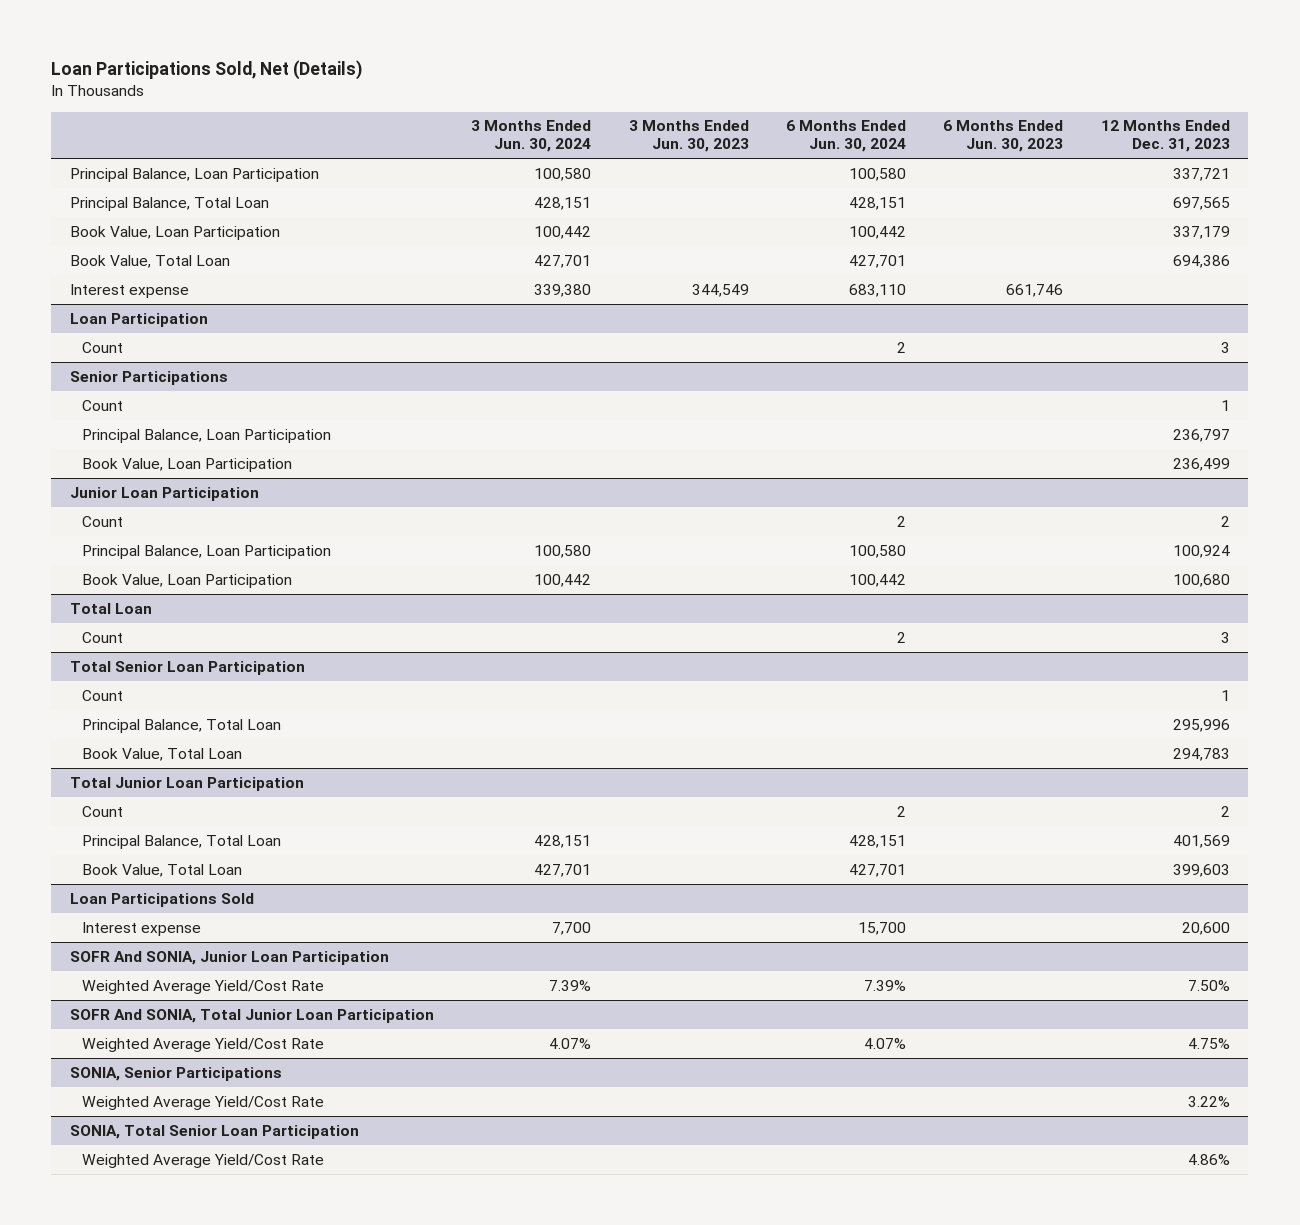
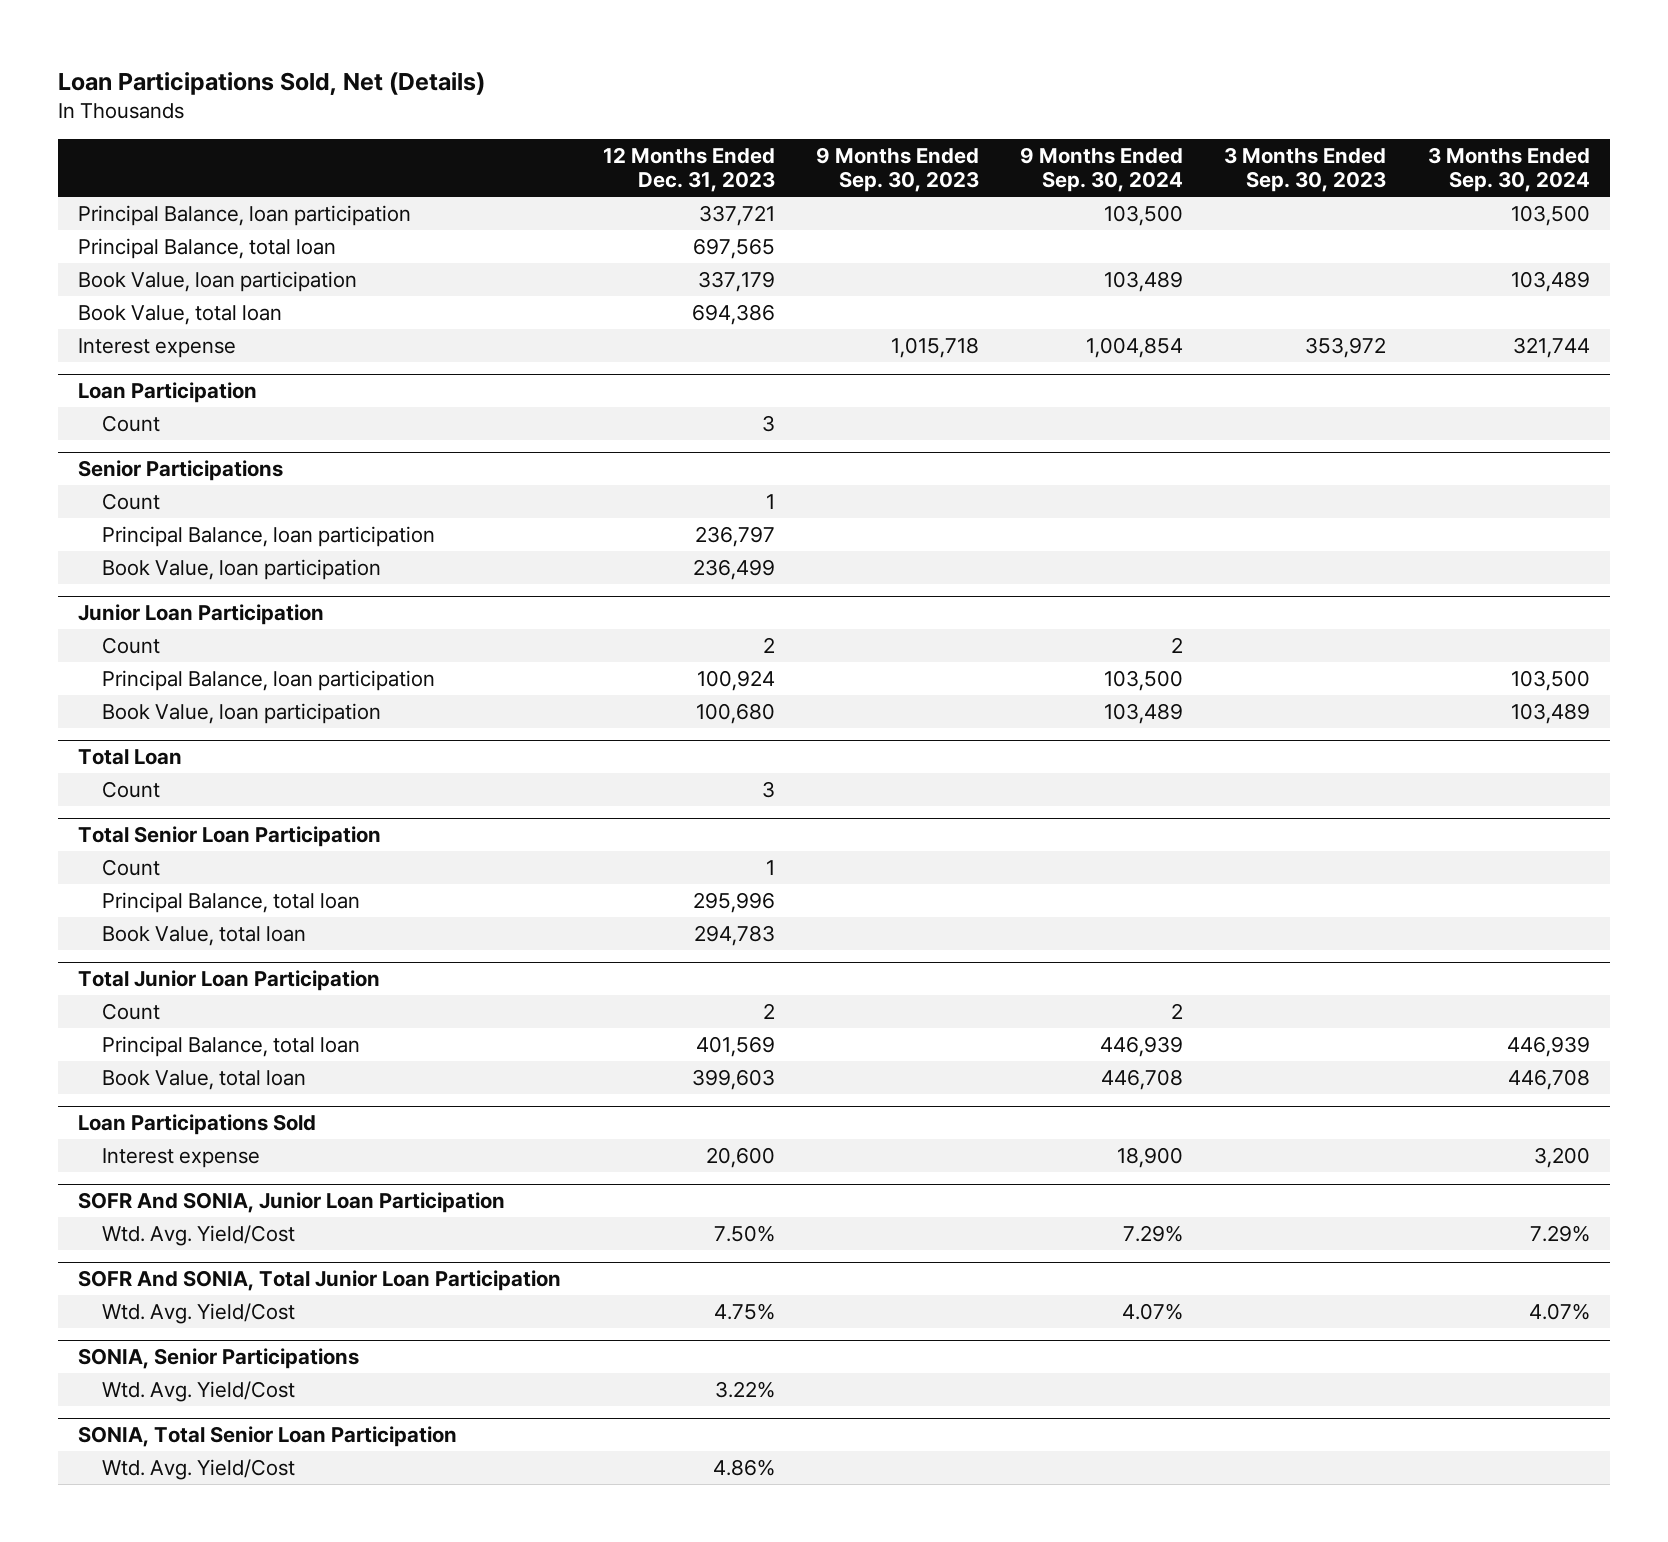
- | 3 Months Ended Jun. 30, 2024 | 3 Months Ended Jun. 30, 2023 | 6 Months Ended Jun. 30, 2024 | 6 Months Ended Jun. 30, 2023 | 12 Months Ended Dec. 31, 2023
+ | 12 Months Ended Dec. 31, 2023 | 9 Months Ended Sep. 30, 2023 | 9 Months Ended Sep. 30, 2024 | 3 Months Ended Sep. 30, 2023 | 3 Months Ended Sep. 30, 2024
- Principal Balance, Loan Participation | 100,580 | | 100,580 | | 337,721
- Principal Balance, Total Loan | 428,151 | | 428,151 | | 697,565
- Book Value, Loan Participation | 100,442 | | 100,442 | | 337,179
- Book Value, Total Loan | 427,701 | | 427,701 | | 694,386
+ Principal Balance, loan participation | 337,721 | | 103,500 | | 103,500
+ Principal Balance, total loan | 697,565 | | | |
+ Book Value, loan participation | 337,179 | | 103,489 | | 103,489
+ Book Value, total loan | 694,386 | | | |
@ Senior Participations
- Principal Balance, Loan Participation | | | | | 236,797
- Book Value, Loan Participation | | | | | 236,499
+ Principal Balance, loan participation | 236,797 | | | |
+ Book Value, loan participation | 236,499 | | | |
@ Junior Loan Participation
- Principal Balance, Loan Participation | 100,580 | | 100,580 | | 100,924
- Book Value, Loan Participation | 100,442 | | 100,442 | | 100,680
+ Principal Balance, loan participation | 100,924 | | 103,500 | | 103,500
+ Book Value, loan participation | 100,680 | | 103,489 | | 103,489
@ Total Senior Loan Participation
- Principal Balance, Total Loan | | | | | 295,996
- Book Value, Total Loan | | | | | 294,783
+ Principal Balance, total loan | 295,996 | | | |
+ Book Value, total loan | 294,783 | | | |
@ Total Junior Loan Participation
- Principal Balance, Total Loan | 428,151 | | 428,151 | | 401,569
- Book Value, Total Loan | 427,701 | | 427,701 | | 399,603
+ Principal Balance, total loan | 401,569 | | 446,939 | | 446,939
+ Book Value, total loan | 399,603 | | 446,708 | | 446,708
@ SOFR And SONIA, Junior Loan Participation
- Weighted Average Yield/Cost Rate | 7.39% | | 7.39% | | 7.50%
+ Wtd. Avg. Yield/Cost | 7.50% | | 7.29% | | 7.29%
@ SOFR And SONIA, Total Junior Loan Participation
- Weighted Average Yield/Cost Rate | 4.07% | | 4.07% | | 4.75%
+ Wtd. Avg. Yield/Cost | 4.75% | | 4.07% | | 4.07%
@ SONIA, Senior Participations
- Weighted Average Yield/Cost Rate | | | | | 3.22%
+ Wtd. Avg. Yield/Cost | 3.22% | | | |
@ SONIA, Total Senior Loan Participation
- Weighted Average Yield/Cost Rate | | | | | 4.86%
+ Wtd. Avg. Yield/Cost | 4.86% | | | |

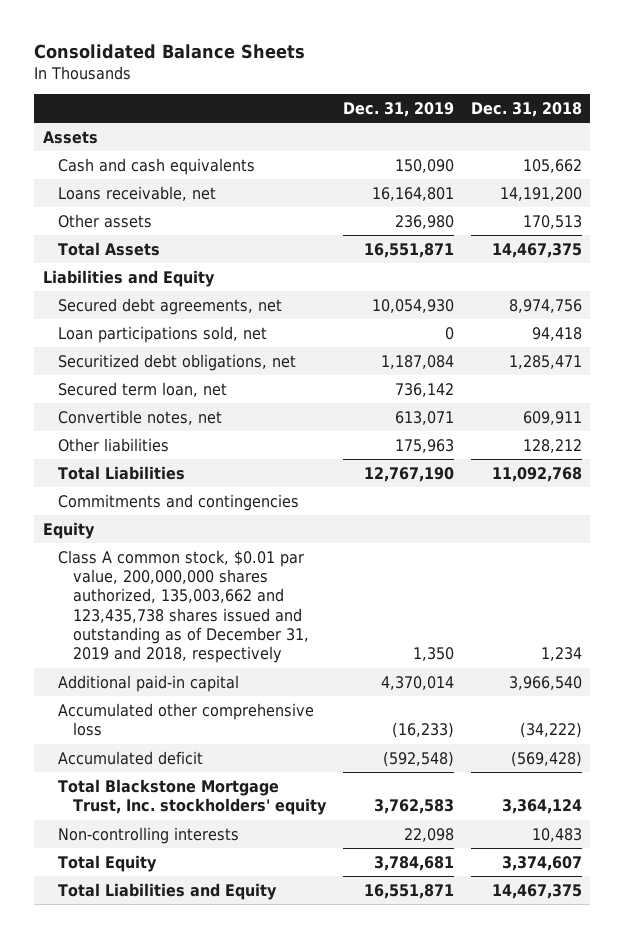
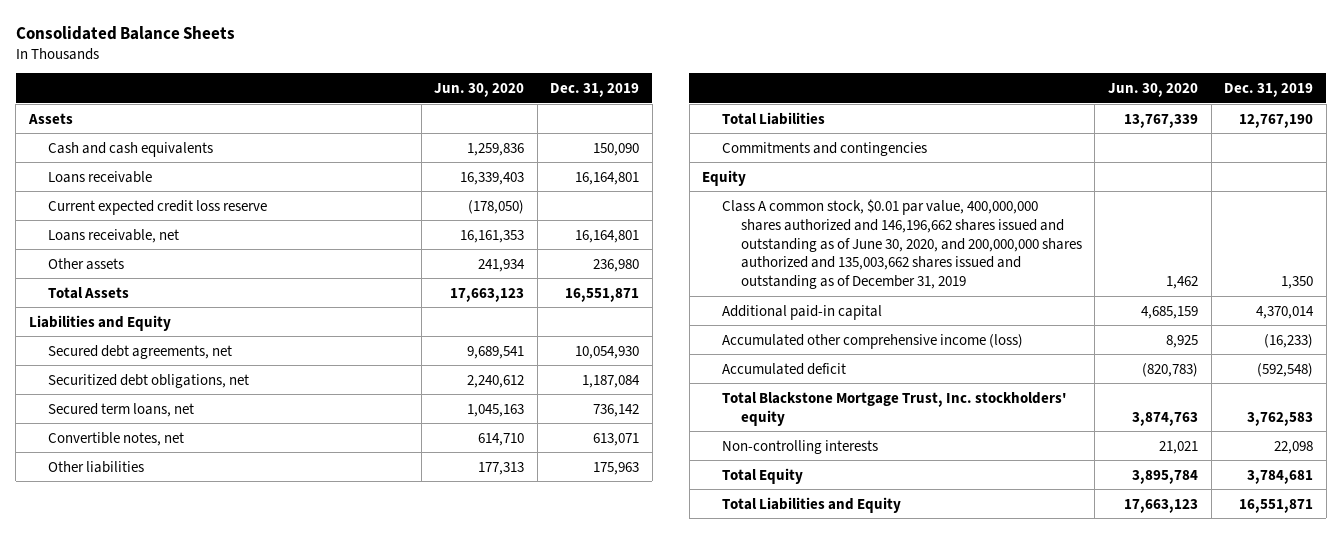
- | Dec. 31, 2019 | Dec. 31, 2018
+ | Jun. 30, 2020 | Dec. 31, 2019
+ Loans receivable | 16,339,403 | 16,164,801
+ Current expected credit loss reserve | (178,050) |
- Loan participations sold, net | 0 | 94,418
- Secured term loan, net | 736,142 |
+ Secured term loans, net | 1,045,163 | 736,142
- Class A common stock, $0.01 par value, 200,000,000 shares authorized, 135,003,662 and 123,435,738 shares issued and outstanding as of December 31, 2019 and 2018, respectively | 1,350 | 1,234
+ Class A common stock, $0.01 par value, 400,000,000 shares authorized and 146,196,662 shares issued and outstanding as of June 30, 2020, and 200,000,000 shares authorized and 135,003,662 shares issued and outstanding as of December 31, 2019 | 1,462 | 1,350
- Accumulated other comprehensive loss | (16,233) | (34,222)
+ Accumulated other comprehensive income (loss) | 8,925 | (16,233)

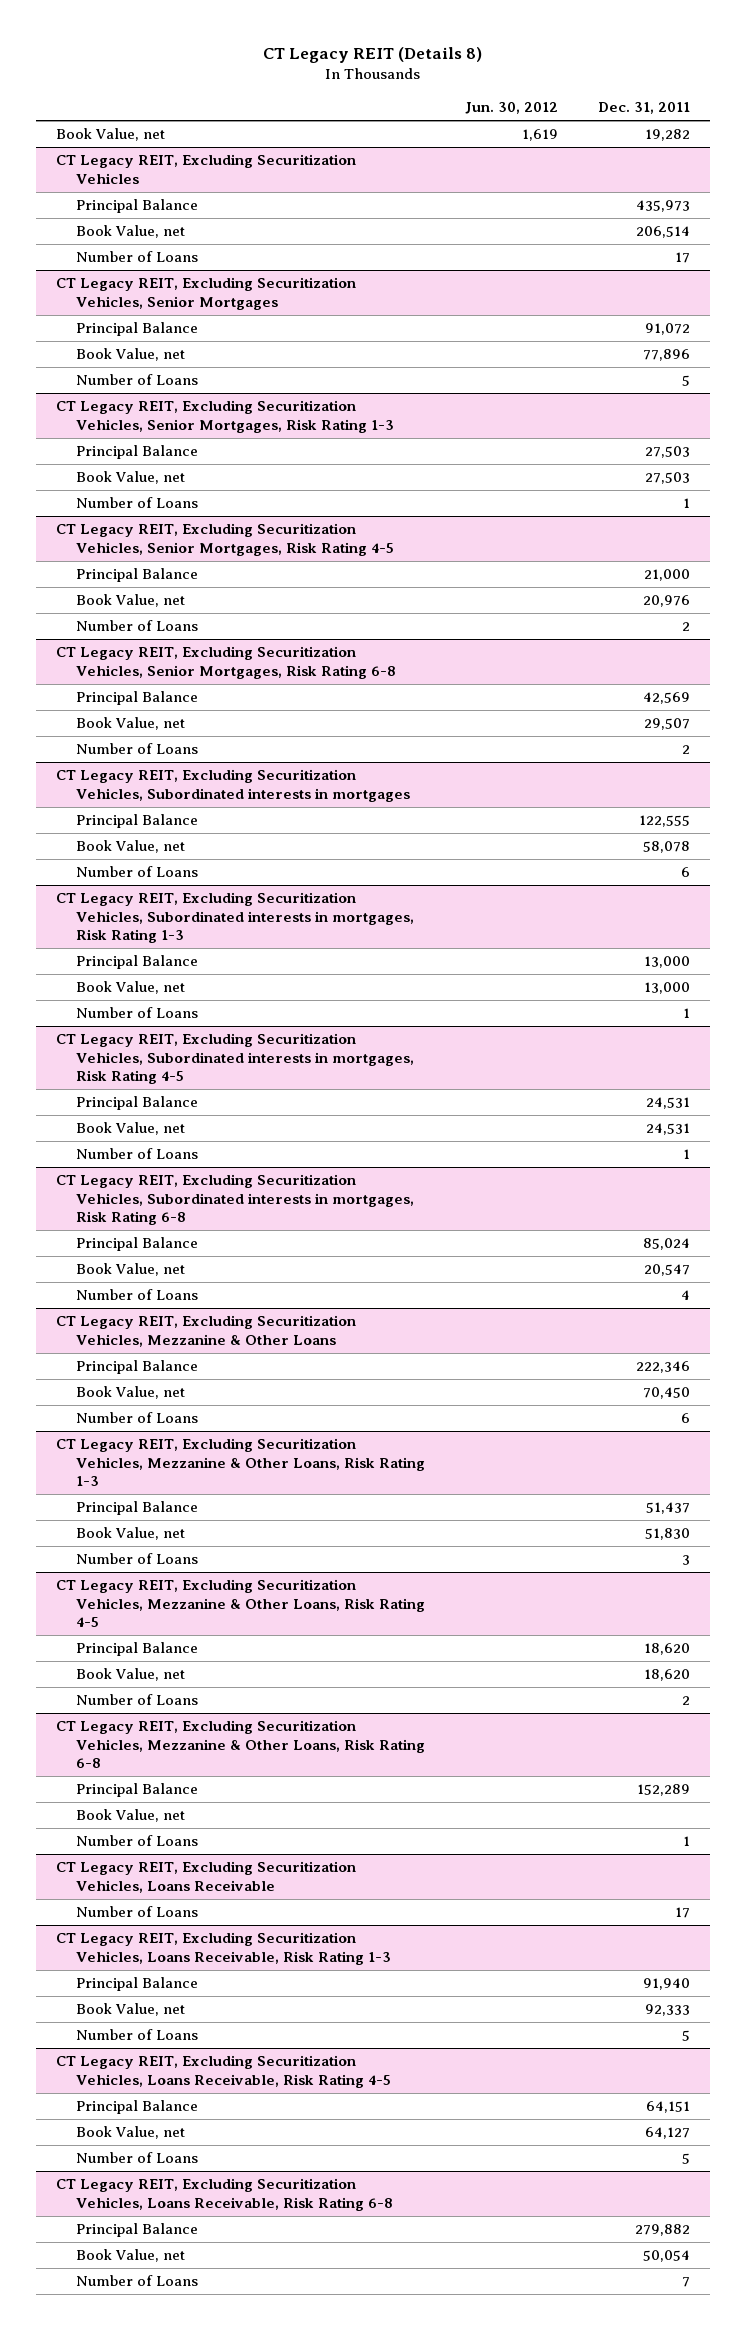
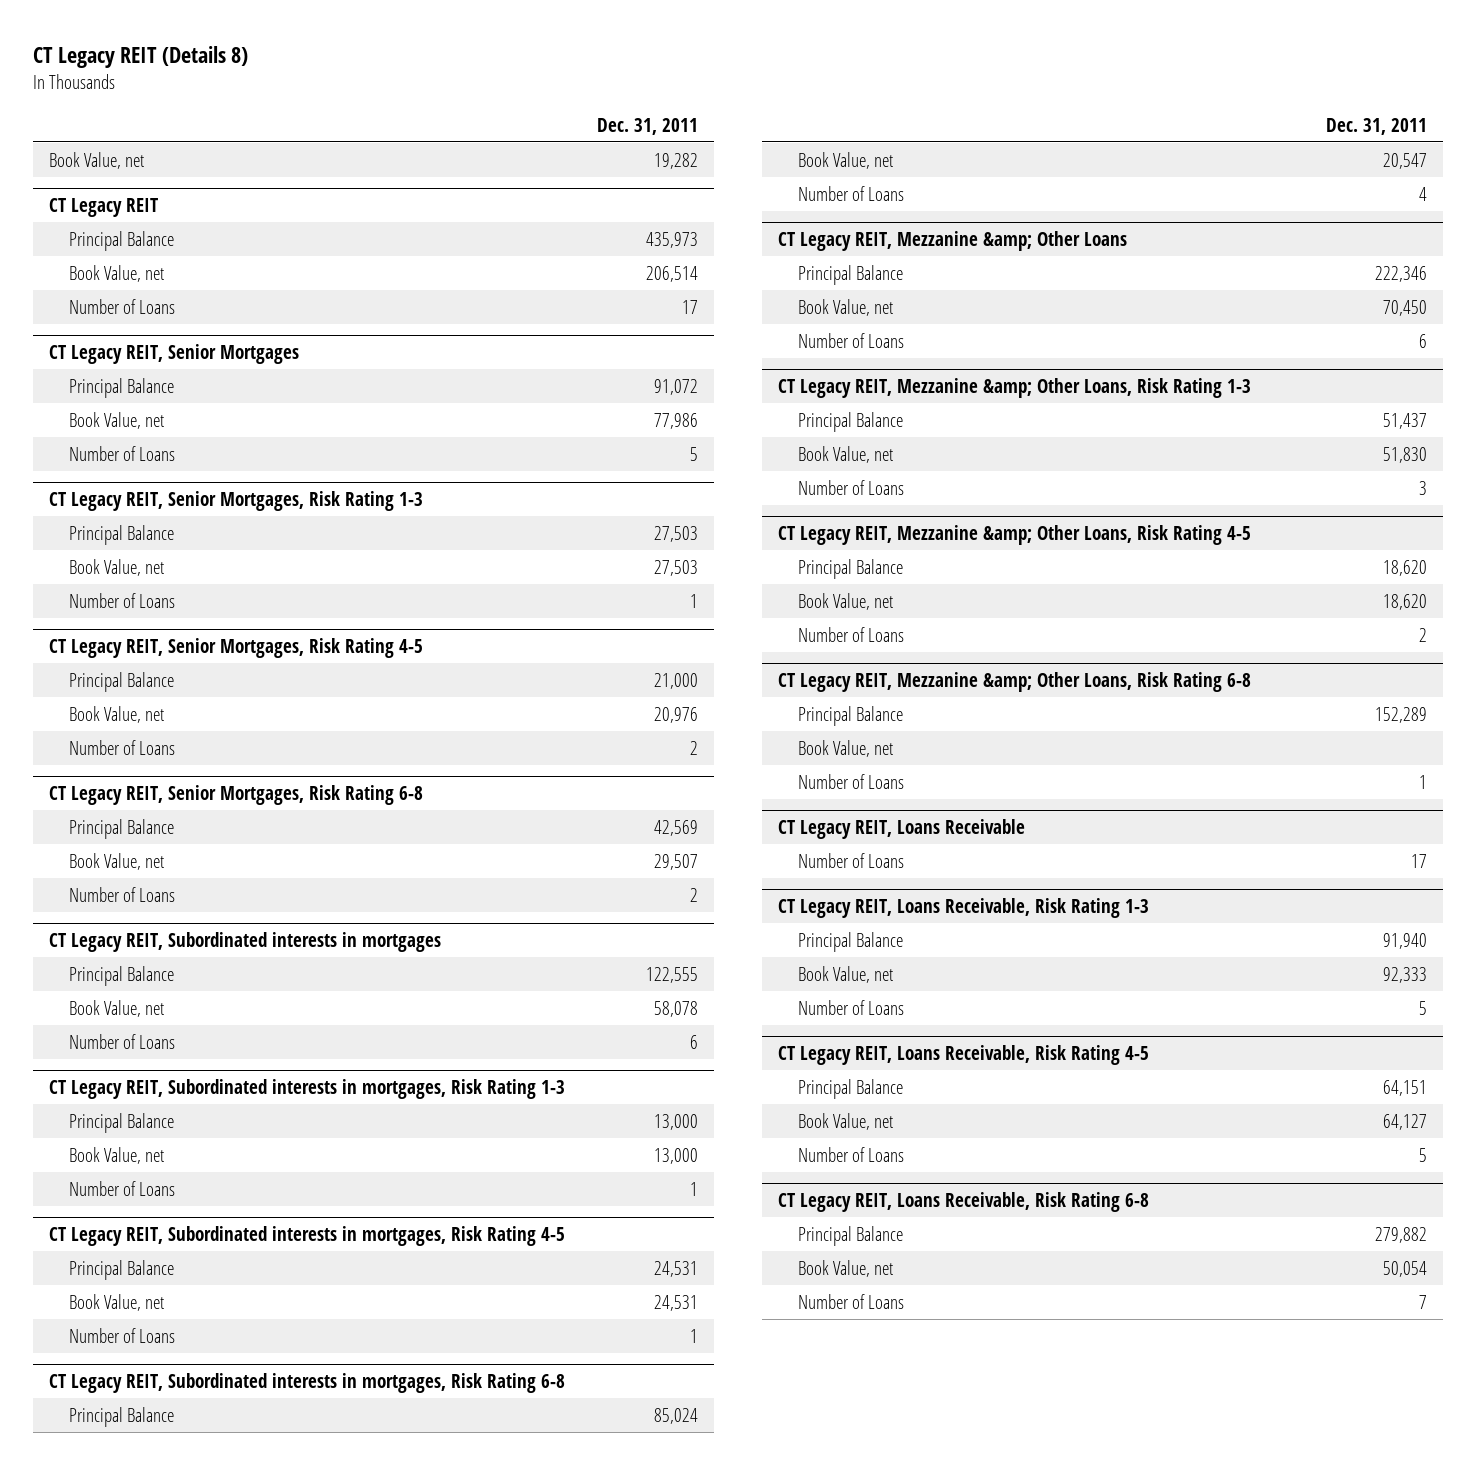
- | Jun. 30, 2012 | Dec. 31, 2011
+ | Dec. 31, 2011
- CT Legacy REIT, Excluding Securitization Vehicles
+ CT Legacy REIT
- CT Legacy REIT, Excluding Securitization Vehicles, Senior Mortgages
+ CT Legacy REIT, Senior Mortgages
- Book Value, net | | 77,896
+ Book Value, net | 77,986
- CT Legacy REIT, Excluding Securitization Vehicles, Senior Mortgages, Risk Rating 1-3
+ CT Legacy REIT, Senior Mortgages, Risk Rating 1-3
- CT Legacy REIT, Excluding Securitization Vehicles, Senior Mortgages, Risk Rating 4-5
+ CT Legacy REIT, Senior Mortgages, Risk Rating 4-5
- CT Legacy REIT, Excluding Securitization Vehicles, Senior Mortgages, Risk Rating 6-8
+ CT Legacy REIT, Senior Mortgages, Risk Rating 6-8
- CT Legacy REIT, Excluding Securitization Vehicles, Subordinated interests in mortgages
+ CT Legacy REIT, Subordinated interests in mortgages
- CT Legacy REIT, Excluding Securitization Vehicles, Subordinated interests in mortgages, Risk Rating 1-3
+ CT Legacy REIT, Subordinated interests in mortgages, Risk Rating 1-3
- CT Legacy REIT, Excluding Securitization Vehicles, Subordinated interests in mortgages, Risk Rating 4-5
+ CT Legacy REIT, Subordinated interests in mortgages, Risk Rating 4-5
- CT Legacy REIT, Excluding Securitization Vehicles, Subordinated interests in mortgages, Risk Rating 6-8
+ CT Legacy REIT, Subordinated interests in mortgages, Risk Rating 6-8
- CT Legacy REIT, Excluding Securitization Vehicles, Mezzanine & Other Loans
+ CT Legacy REIT, Mezzanine &amp; Other Loans
- CT Legacy REIT, Excluding Securitization Vehicles, Mezzanine & Other Loans, Risk Rating 1-3
+ CT Legacy REIT, Mezzanine &amp; Other Loans, Risk Rating 1-3
- CT Legacy REIT, Excluding Securitization Vehicles, Mezzanine & Other Loans, Risk Rating 4-5
+ CT Legacy REIT, Mezzanine &amp; Other Loans, Risk Rating 4-5
- CT Legacy REIT, Excluding Securitization Vehicles, Mezzanine & Other Loans, Risk Rating 6-8
+ CT Legacy REIT, Mezzanine &amp; Other Loans, Risk Rating 6-8
- CT Legacy REIT, Excluding Securitization Vehicles, Loans Receivable
+ CT Legacy REIT, Loans Receivable
- CT Legacy REIT, Excluding Securitization Vehicles, Loans Receivable, Risk Rating 1-3
+ CT Legacy REIT, Loans Receivable, Risk Rating 1-3
- CT Legacy REIT, Excluding Securitization Vehicles, Loans Receivable, Risk Rating 4-5
+ CT Legacy REIT, Loans Receivable, Risk Rating 4-5
- CT Legacy REIT, Excluding Securitization Vehicles, Loans Receivable, Risk Rating 6-8
+ CT Legacy REIT, Loans Receivable, Risk Rating 6-8

